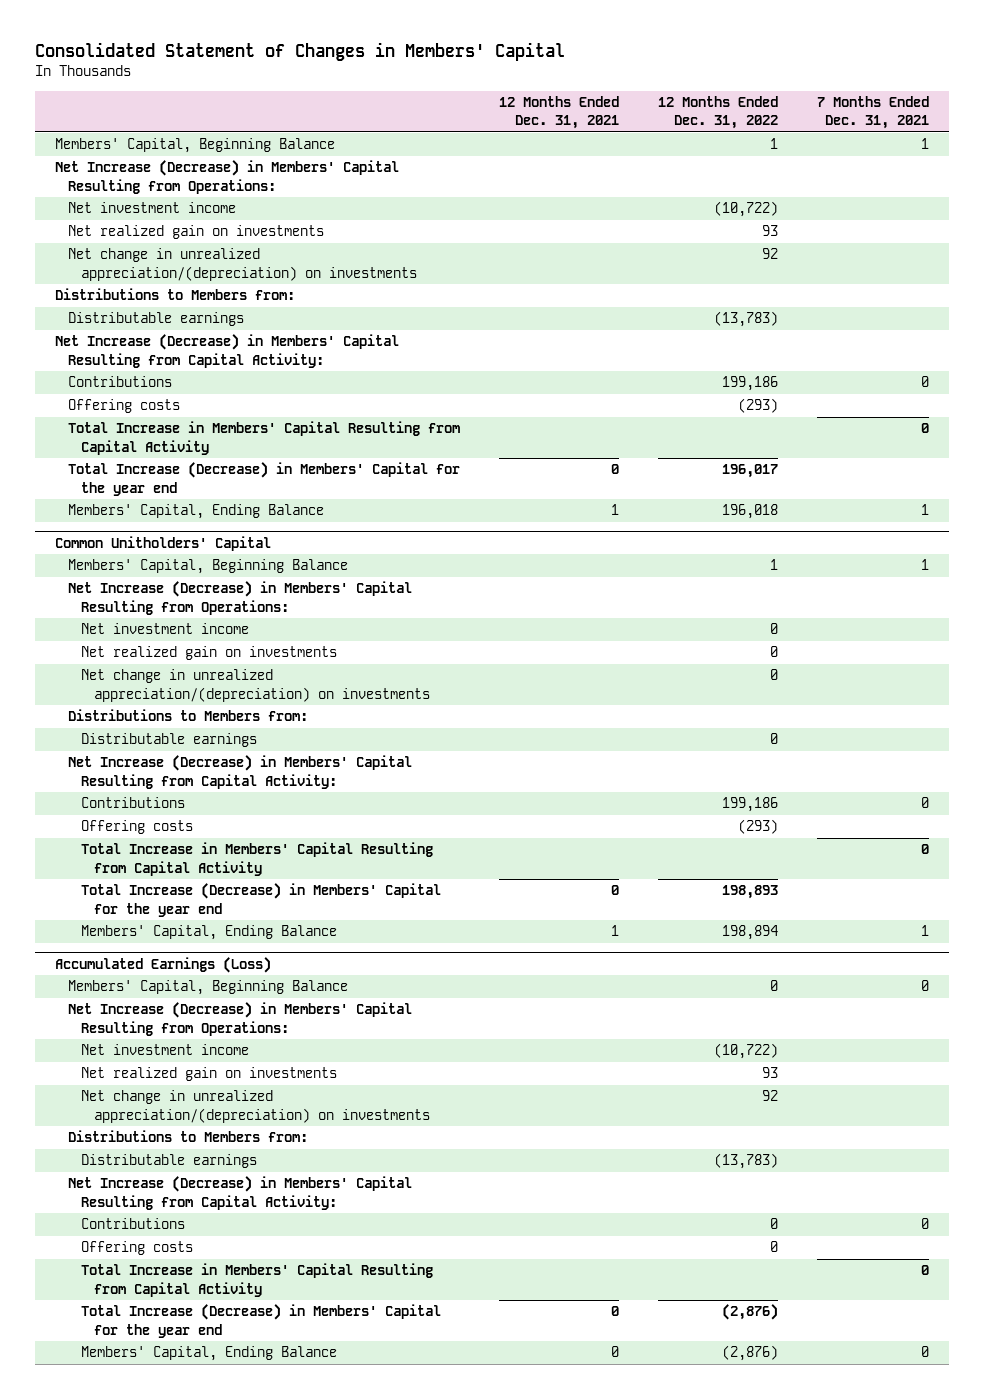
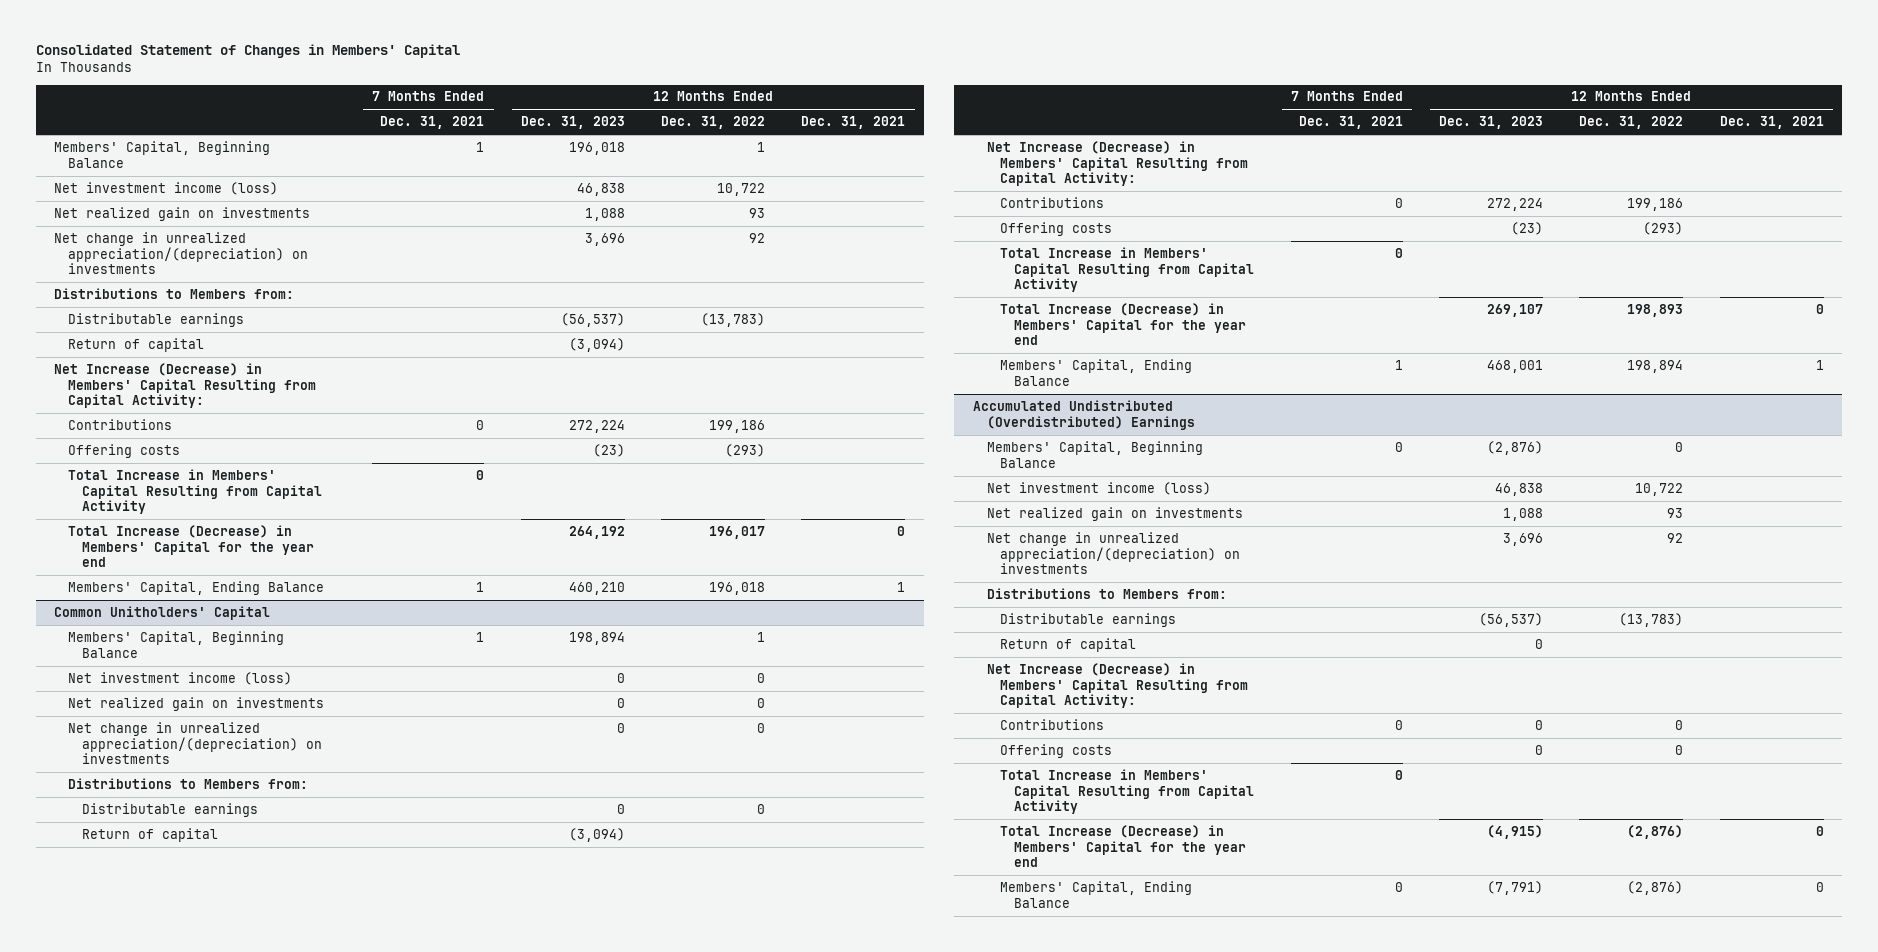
- | 12 Months Ended Dec. 31, 2021 | 12 Months Ended Dec. 31, 2022 | 7 Months Ended Dec. 31, 2021
+ | 7 Months Ended Dec. 31, 2021 | 12 Months Ended Dec. 31, 2023 | 12 Months Ended Dec. 31, 2022 | 12 Months Ended Dec. 31, 2021
- Net Increase (Decrease) in Members' Capital Resulting from Operations:
- Net investment income | | (10,722) |
+ Net investment income (loss) | | 46,838 | 10,722 |
+ Return of capital | | (3,094) | |
@ Common Unitholders' Capital
- Net Increase (Decrease) in Members' Capital Resulting from Operations:
- Net investment income | | 0 |
+ Net investment income (loss) | | 0 | 0 |
+ Return of capital | | (3,094) | |
- Accumulated Earnings (Loss)
+ Accumulated Undistributed (Overdistributed) Earnings
- Net Increase (Decrease) in Members' Capital Resulting from Operations:
- Net investment income | | (10,722) |
+ Net investment income (loss) | | 46,838 | 10,722 |
+ Return of capital | | 0 | |

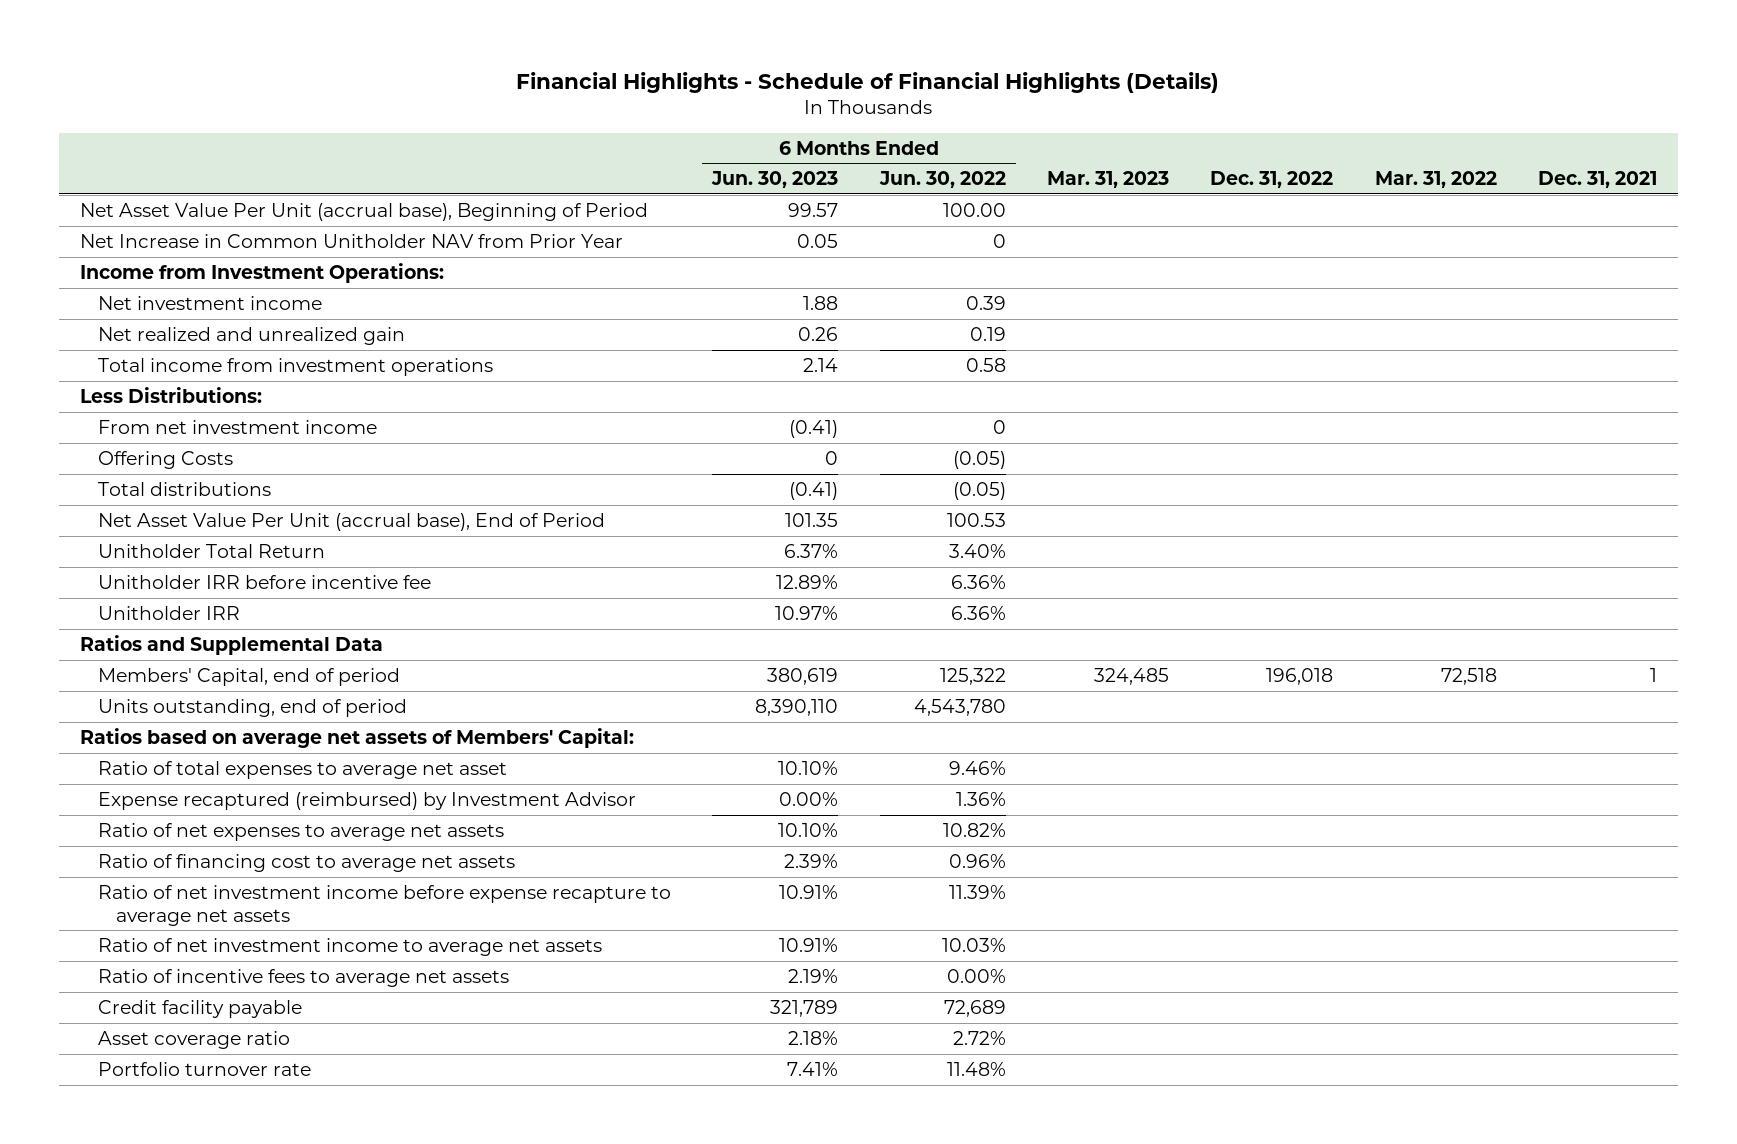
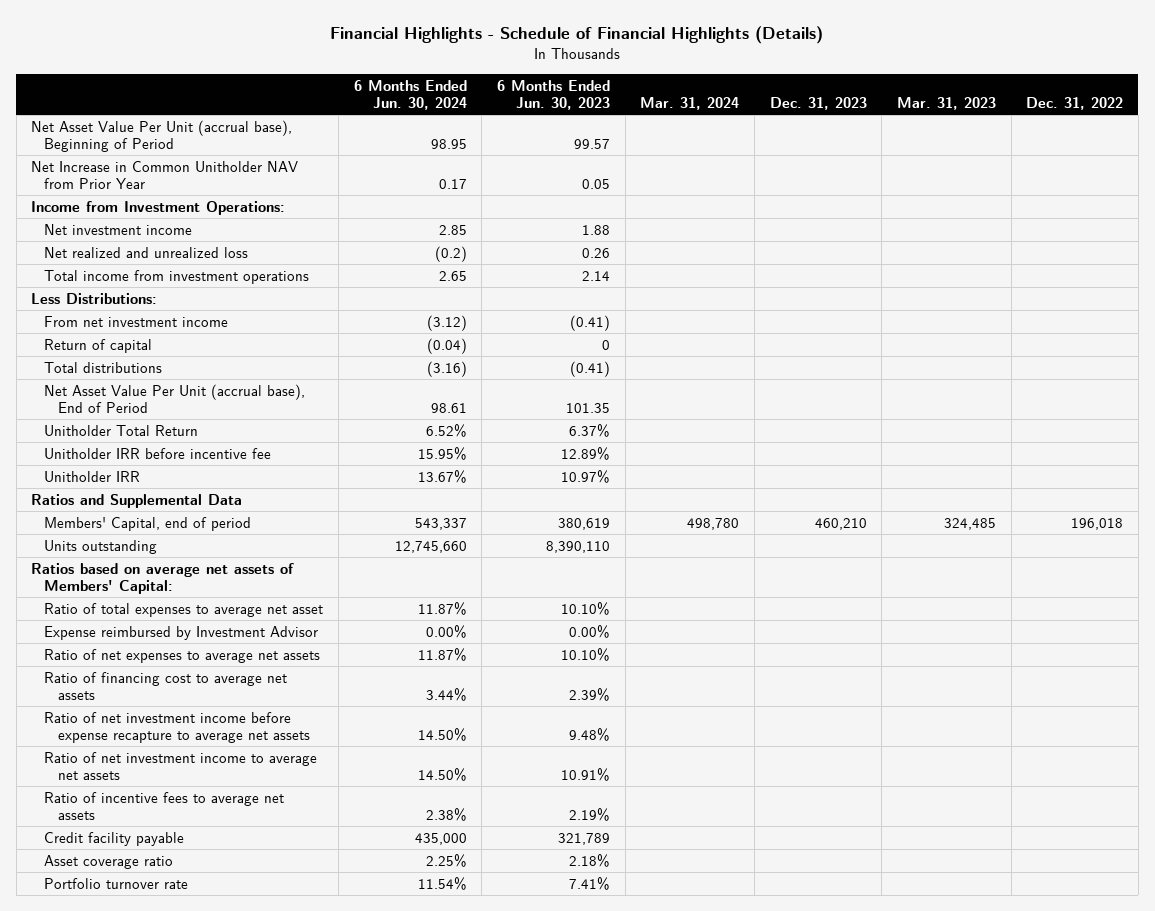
- | 6 Months Ended Jun. 30, 2023 | 6 Months Ended Jun. 30, 2022 | Mar. 31, 2023 | Dec. 31, 2022 | Mar. 31, 2022 | Dec. 31, 2021
+ | 6 Months Ended Jun. 30, 2024 | 6 Months Ended Jun. 30, 2023 | Mar. 31, 2024 | Dec. 31, 2023 | Mar. 31, 2023 | Dec. 31, 2022
- Net realized and unrealized gain | 0.26 | 0.19 | | | |
+ Net realized and unrealized loss | (0.2) | 0.26 | | | |
- Offering Costs | 0 | (0.05) | | | |
+ Return of capital | (0.04) | 0 | | | |
- Units outstanding, end of period | 8,390,110 | 4,543,780 | | | |
+ Units outstanding | 12,745,660 | 8,390,110 | | | |
- Expense recaptured (reimbursed) by Investment Advisor | 0.00% | 1.36% | | | |
+ Expense reimbursed by Investment Advisor | 0.00% | 0.00% | | | |
- Ratio of net investment income before expense recapture to average net assets | 10.91% | 11.39% | | | |
+ Ratio of net investment income before expense recapture to average net assets | 14.50% | 9.48% | | | |

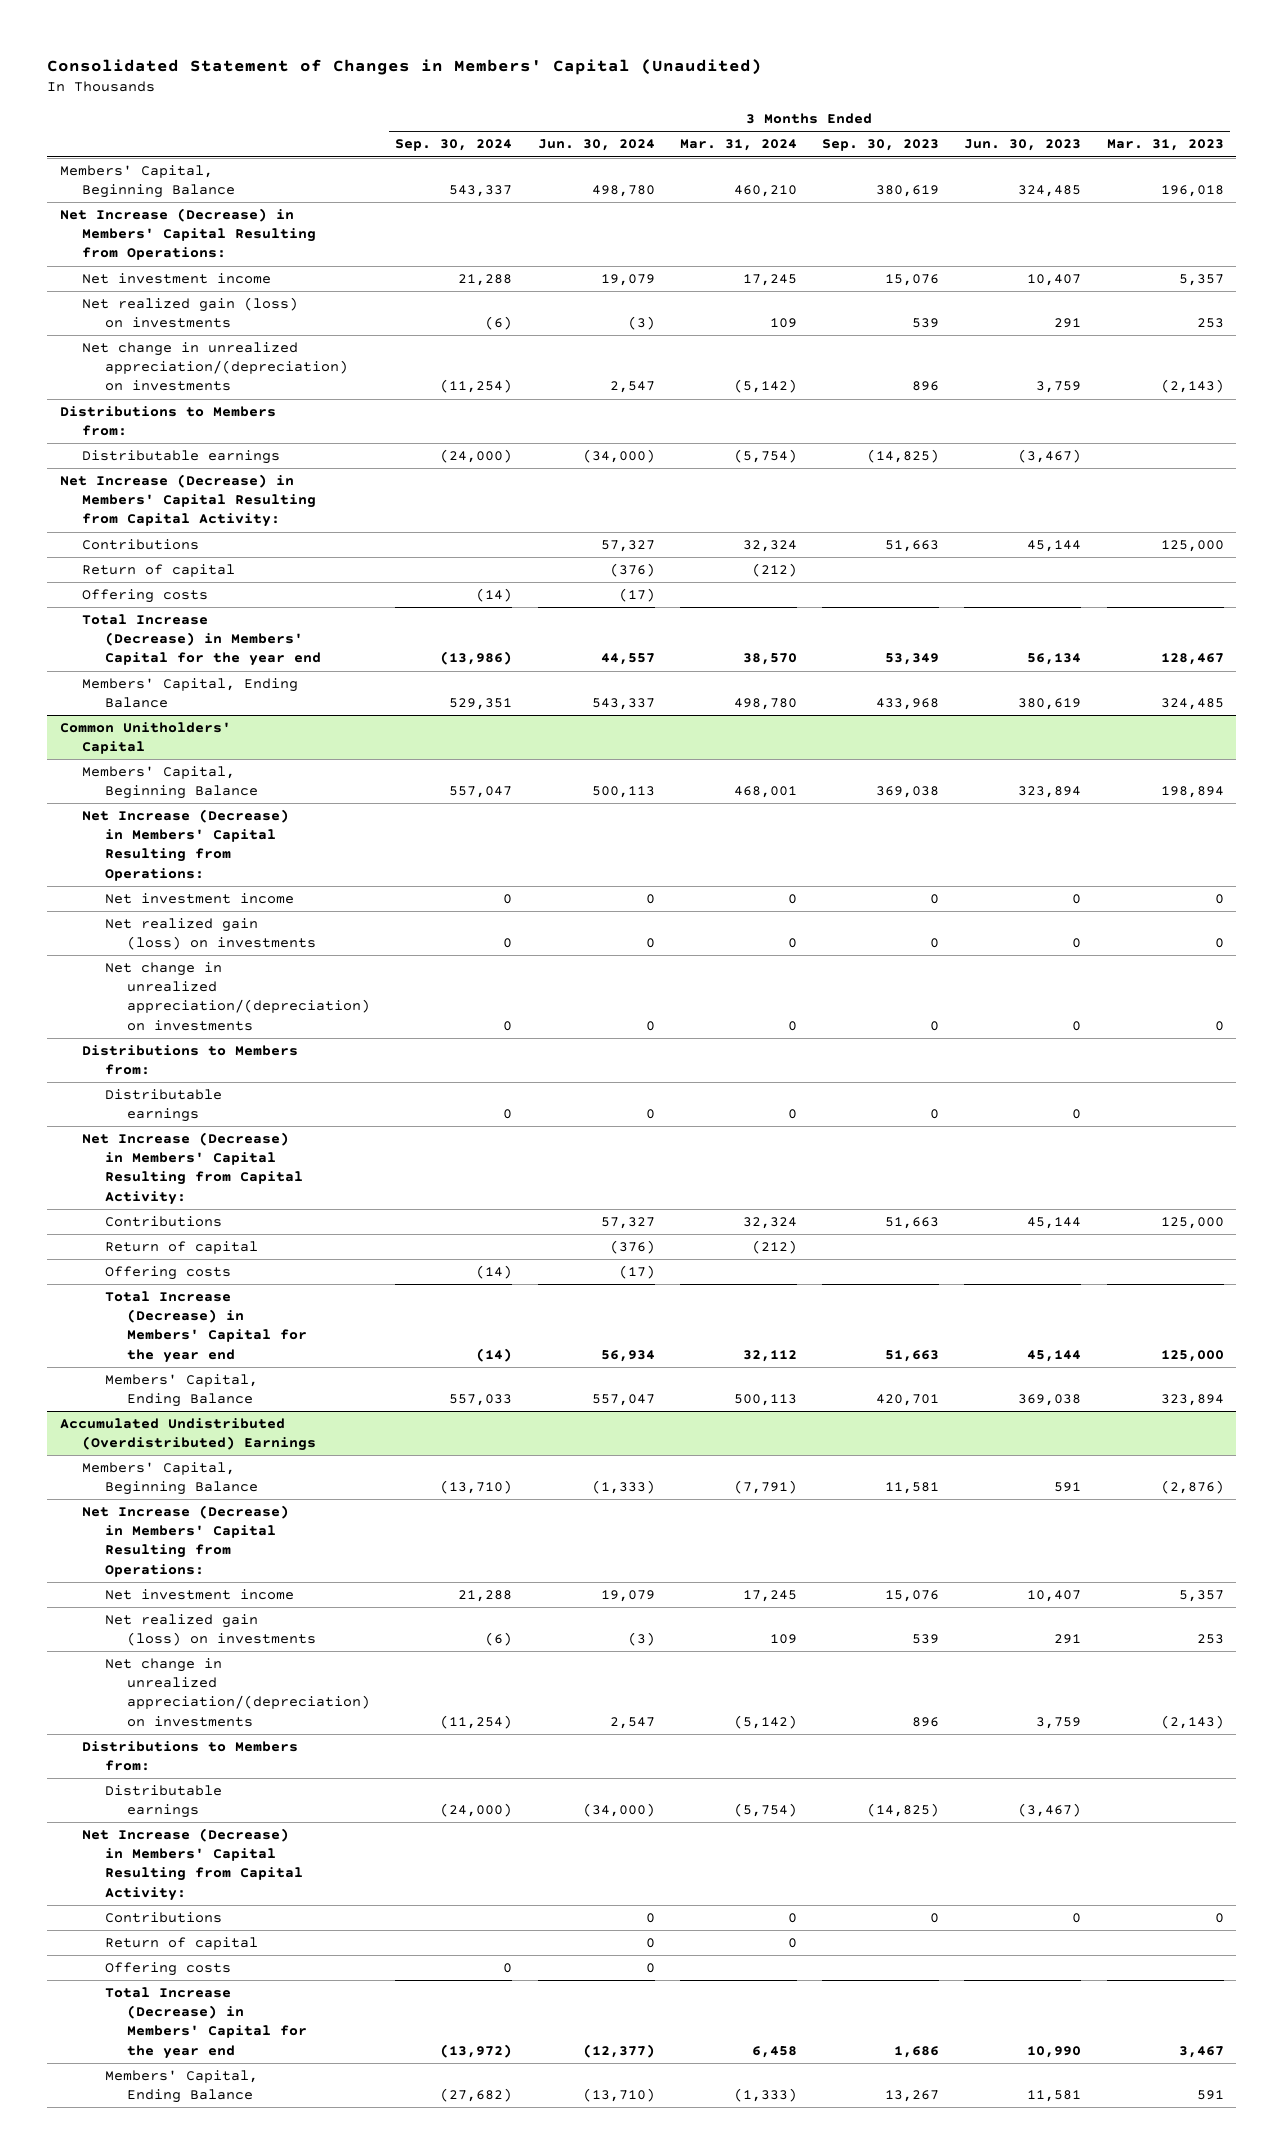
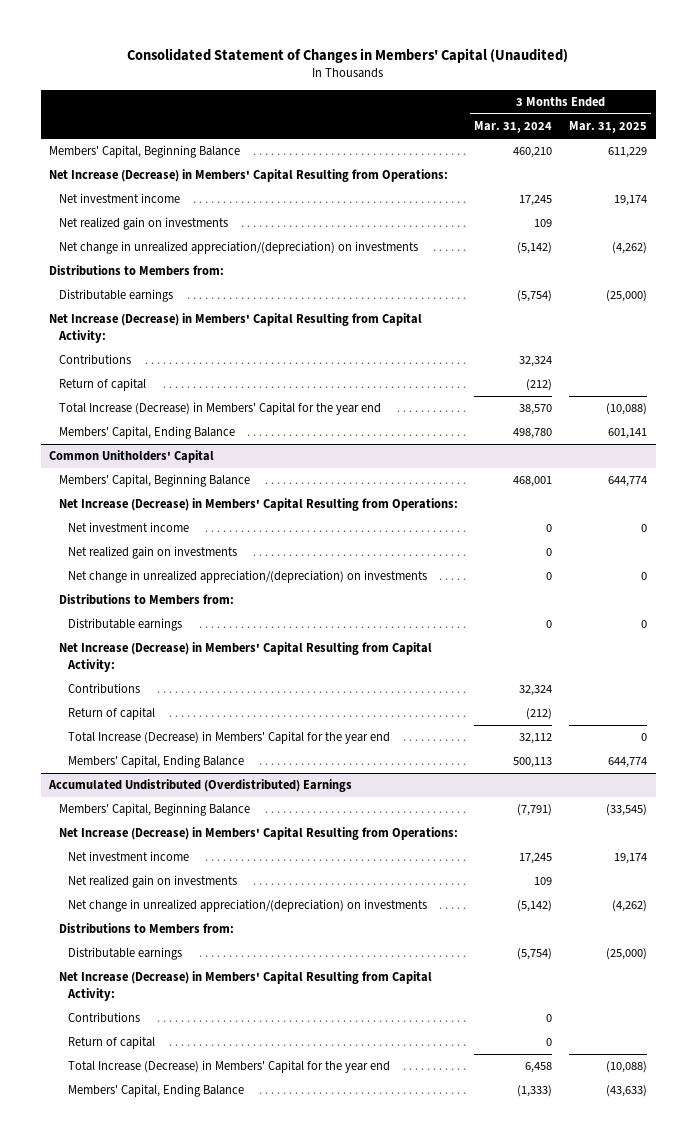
- | 3 Months Ended Sep. 30, 2024 | 3 Months Ended Jun. 30, 2024 | 3 Months Ended Mar. 31, 2024 | 3 Months Ended Sep. 30, 2023 | 3 Months Ended Jun. 30, 2023 | 3 Months Ended Mar. 31, 2023
+ | 3 Months Ended Mar. 31, 2024 | 3 Months Ended Mar. 31, 2025
- Net realized gain (loss) on investments | (6) | (3) | 109 | 539 | 291 | 253
+ Net realized gain on investments | 109 |
- Offering costs | (14) | (17) | | | |
@ Common Unitholders' Capital
- Net realized gain (loss) on investments | 0 | 0 | 0 | 0 | 0 | 0
+ Net realized gain on investments | 0 |
- Offering costs | (14) | (17) | | | |
@ Accumulated Undistributed (Overdistributed) Earnings
- Net realized gain (loss) on investments | (6) | (3) | 109 | 539 | 291 | 253
+ Net realized gain on investments | 109 |
- Offering costs | 0 | 0 | | | |

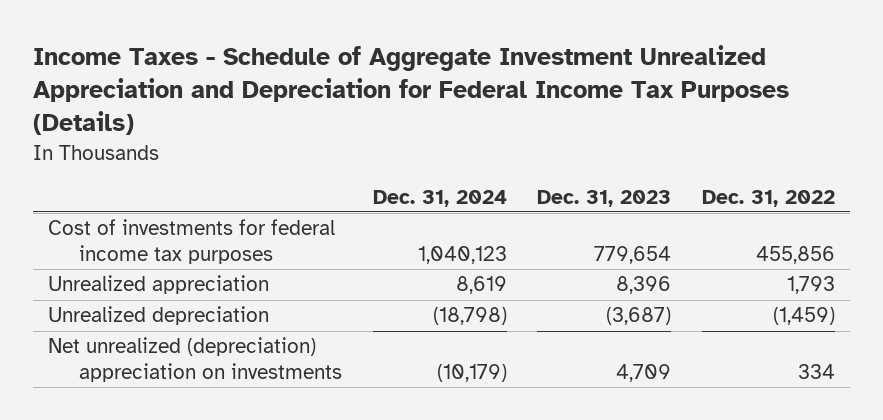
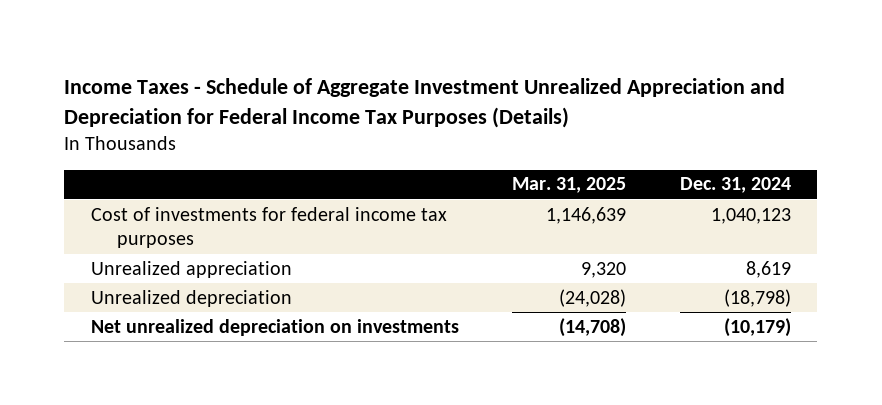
- | Dec. 31, 2024 | Dec. 31, 2023 | Dec. 31, 2022
+ | Mar. 31, 2025 | Dec. 31, 2024
- Net unrealized (depreciation) appreciation on investments | (10,179) | 4,709 | 334
+ Net unrealized depreciation on investments | (14,708) | (10,179)

